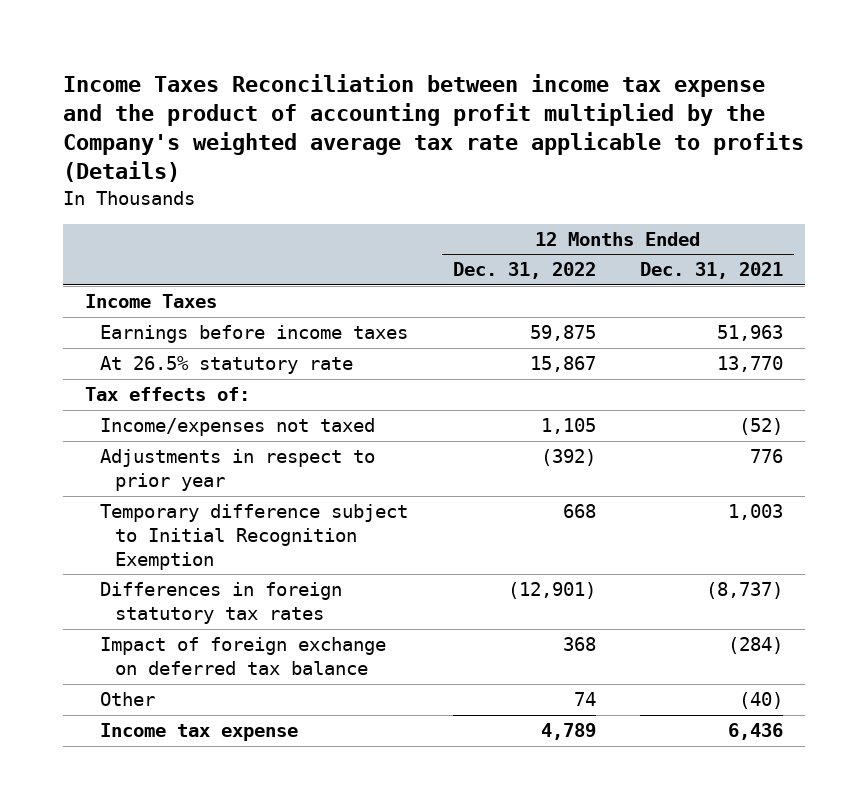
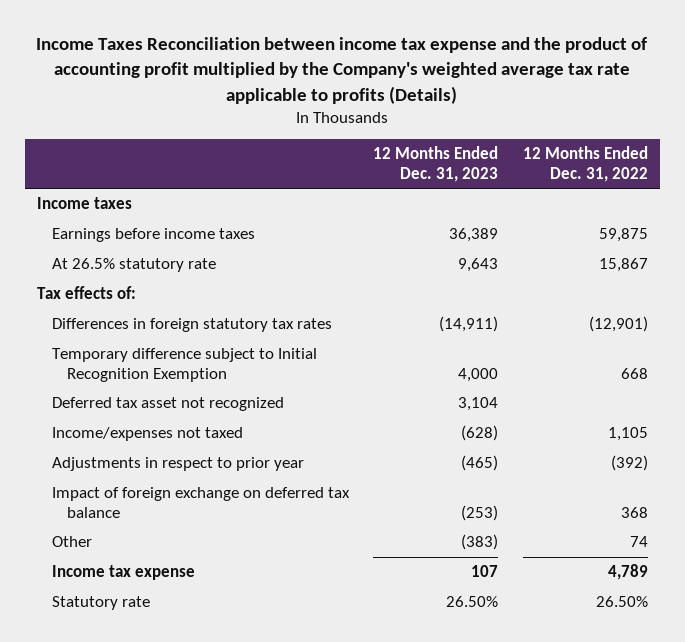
- | 12 Months Ended Dec. 31, 2022 | 12 Months Ended Dec. 31, 2021
+ | 12 Months Ended Dec. 31, 2023 | 12 Months Ended Dec. 31, 2022
- Income Taxes
+ Income taxes
moved up: Differences in foreign statutory tax rates | (14,911) | (12,901)
moved up: Temporary difference subject to Initial Recognition Exemption | 4,000 | 668
+ Deferred tax asset not recognized | 3,104 |
+ Statutory rate | 26.50% | 26.50%

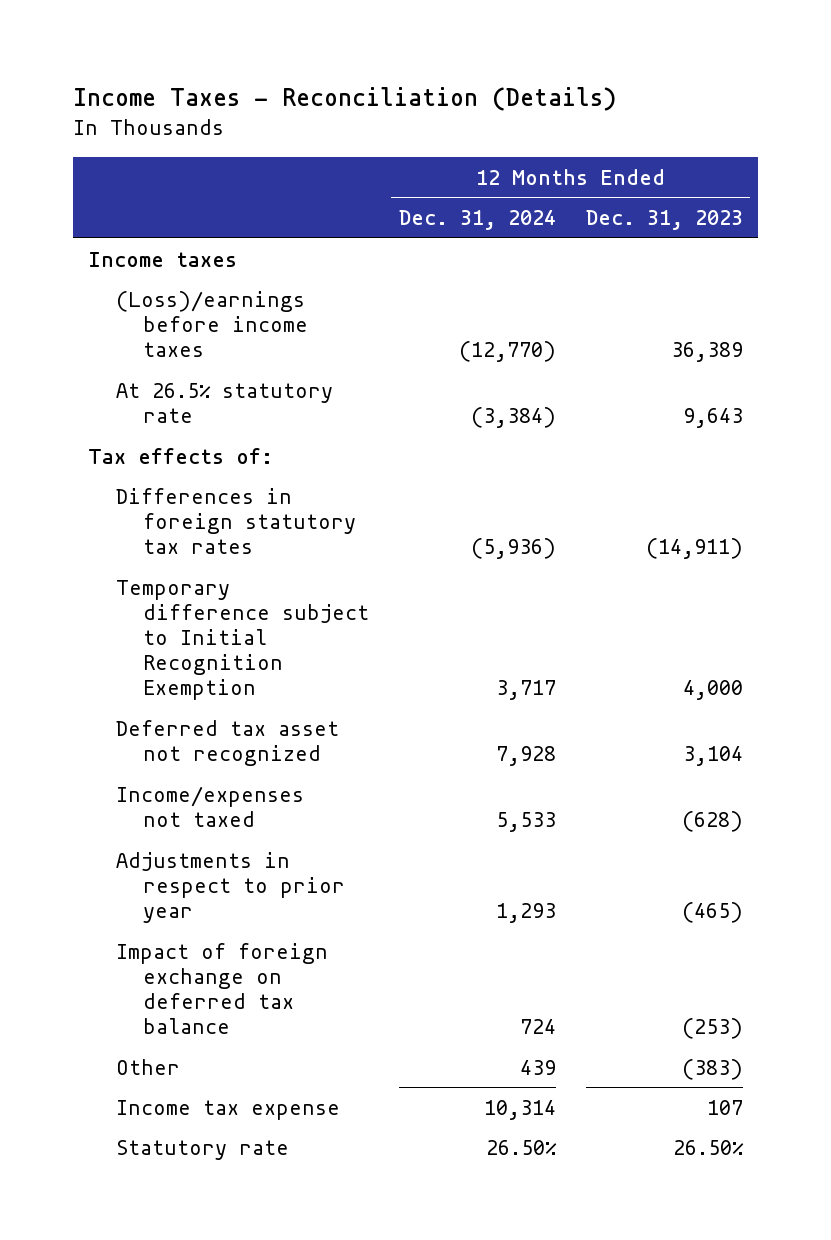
- Income Taxes Reconciliation between income tax expense and the product of accounting profit multiplied by the Company's weighted average tax rate applicable to profits (Details)
+ Income Taxes - Reconciliation (Details)
- | 12 Months Ended Dec. 31, 2023 | 12 Months Ended Dec. 31, 2022
+ | 12 Months Ended Dec. 31, 2024 | 12 Months Ended Dec. 31, 2023
- Earnings before income taxes | 36,389 | 59,875
+ (Loss)/earnings before income taxes | (12,770) | 36,389

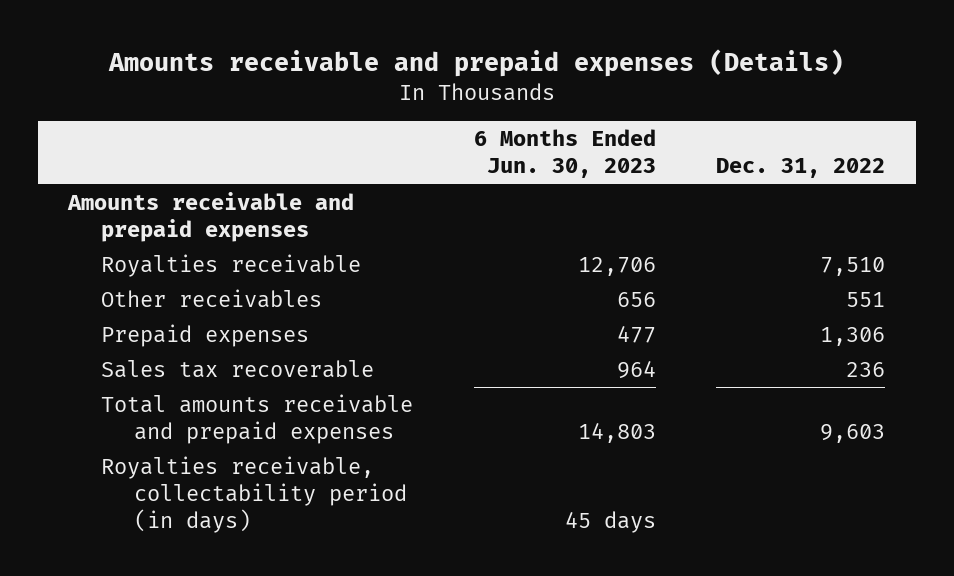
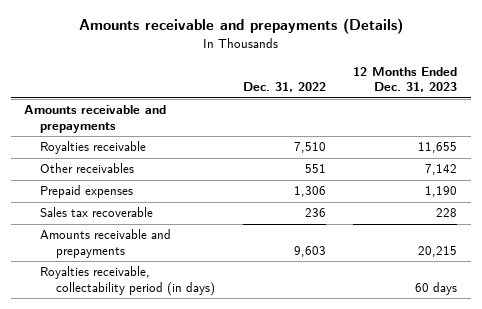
- Amounts receivable and prepaid expenses (Details)
+ Amounts receivable and prepayments (Details)
- | 6 Months Ended Jun. 30, 2023 | Dec. 31, 2022
+ | Dec. 31, 2022 | 12 Months Ended Dec. 31, 2023
- Amounts receivable and prepaid expenses
+ Amounts receivable and prepayments
- Total amounts receivable and prepaid expenses | 14,803 | 9,603
+ Amounts receivable and prepayments | 9,603 | 20,215

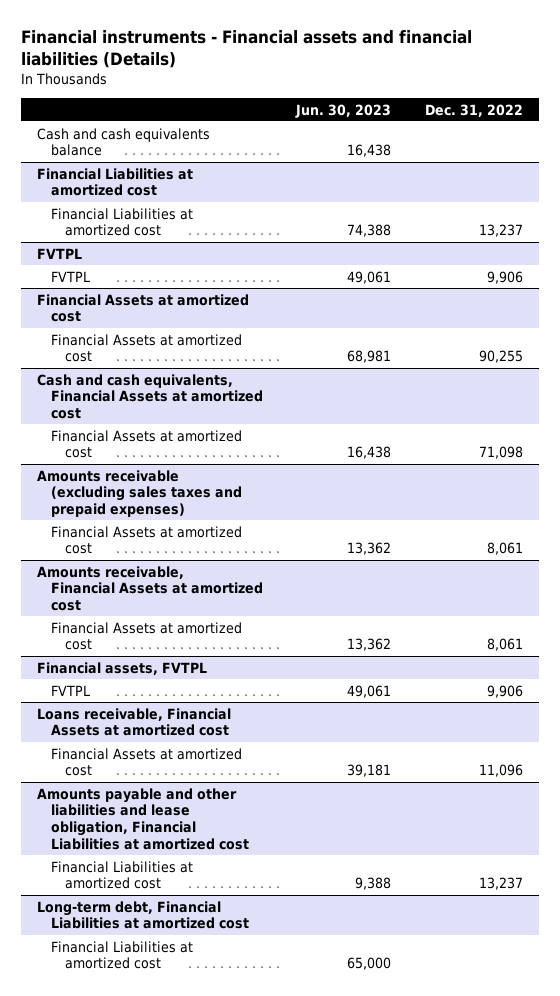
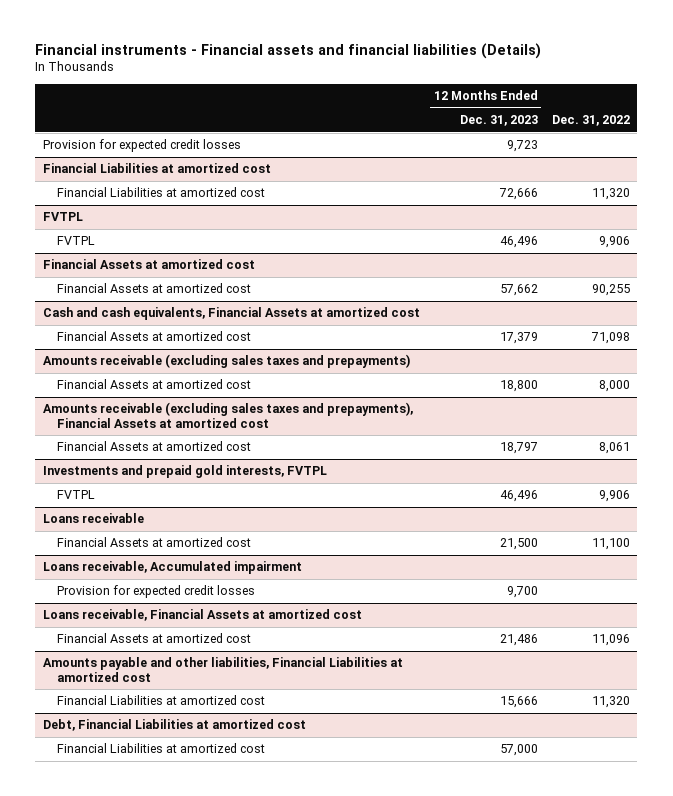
- | Jun. 30, 2023 | Dec. 31, 2022
+ | 12 Months Ended Dec. 31, 2023 | Dec. 31, 2022
- Cash and cash equivalents balance | 16,438 |
+ Provision for expected credit losses | 9,723 |
@ Financial Liabilities at amortized cost
- Financial Liabilities at amortized cost | 74,388 | 13,237
+ Financial Liabilities at amortized cost | 72,666 | 11,320
- Amounts receivable (excluding sales taxes and prepaid expenses)
- Financial Assets at amortized cost | 13,362 | 8,061
- Amounts receivable, Financial Assets at amortized cost
+ Amounts receivable (excluding sales taxes and prepayments)
+ Financial Assets at amortized cost | 18,800 | 8,000
+ Amounts receivable (excluding sales taxes and prepayments), Financial Assets at amortized cost
- Financial assets, FVTPL
+ Investments and prepaid gold interests, FVTPL
+ Loans receivable
+ Financial Assets at amortized cost | 21,500 | 11,100
+ Loans receivable, Accumulated impairment
+ Provision for expected credit losses | 9,700 |
- Amounts payable and other liabilities and lease obligation, Financial Liabilities at amortized cost
- Financial Liabilities at amortized cost | 9,388 | 13,237
- Long-term debt, Financial Liabilities at amortized cost
+ Amounts payable and other liabilities, Financial Liabilities at amortized cost
+ Financial Liabilities at amortized cost | 15,666 | 11,320
+ Debt, Financial Liabilities at amortized cost

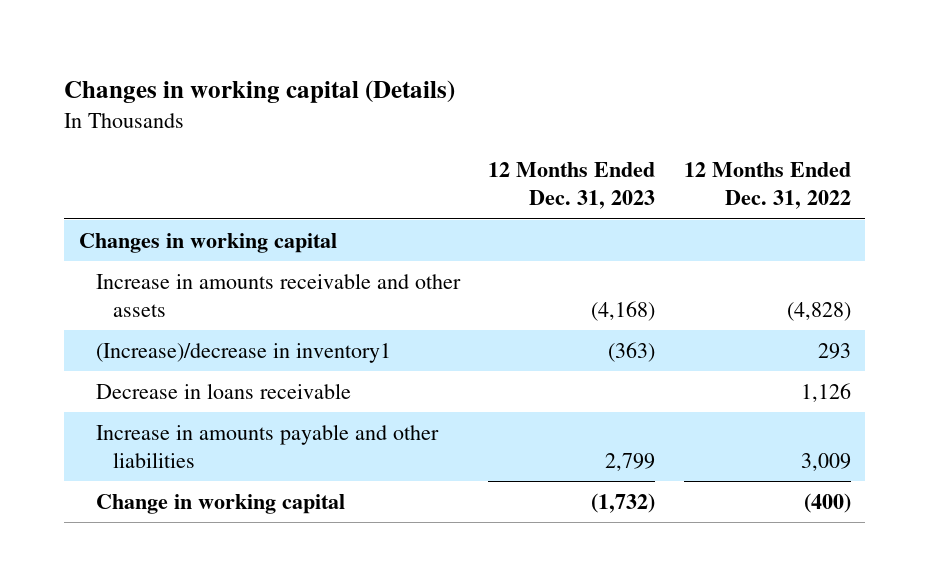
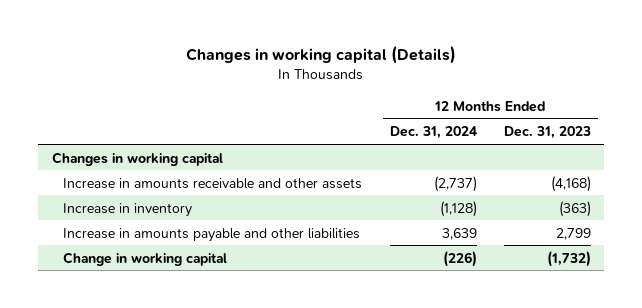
- | 12 Months Ended Dec. 31, 2023 | 12 Months Ended Dec. 31, 2022
+ | 12 Months Ended Dec. 31, 2024 | 12 Months Ended Dec. 31, 2023
- (Increase)/decrease in inventory1 | (363) | 293
- Decrease in loans receivable | | 1,126
+ Increase in inventory | (1,128) | (363)

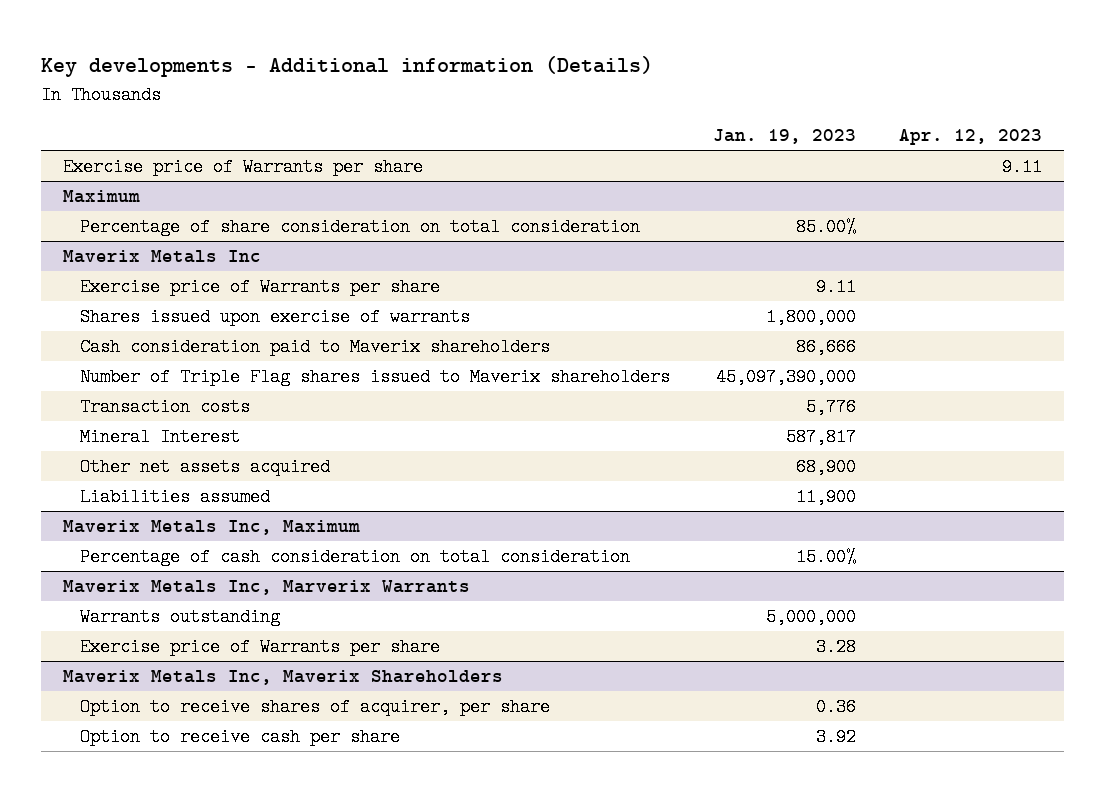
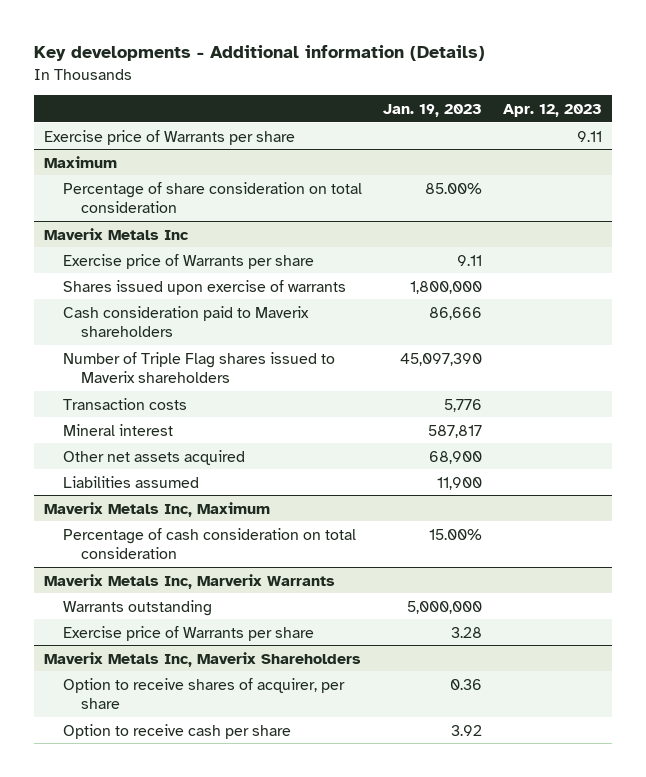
@ Maverix Metals Inc
- Number of Triple Flag shares issued to Maverix shareholders | 45,097,390,000 |
+ Number of Triple Flag shares issued to Maverix shareholders | 45,097,390 |
- Mineral Interest | 587,817 |
+ Mineral interest | 587,817 |

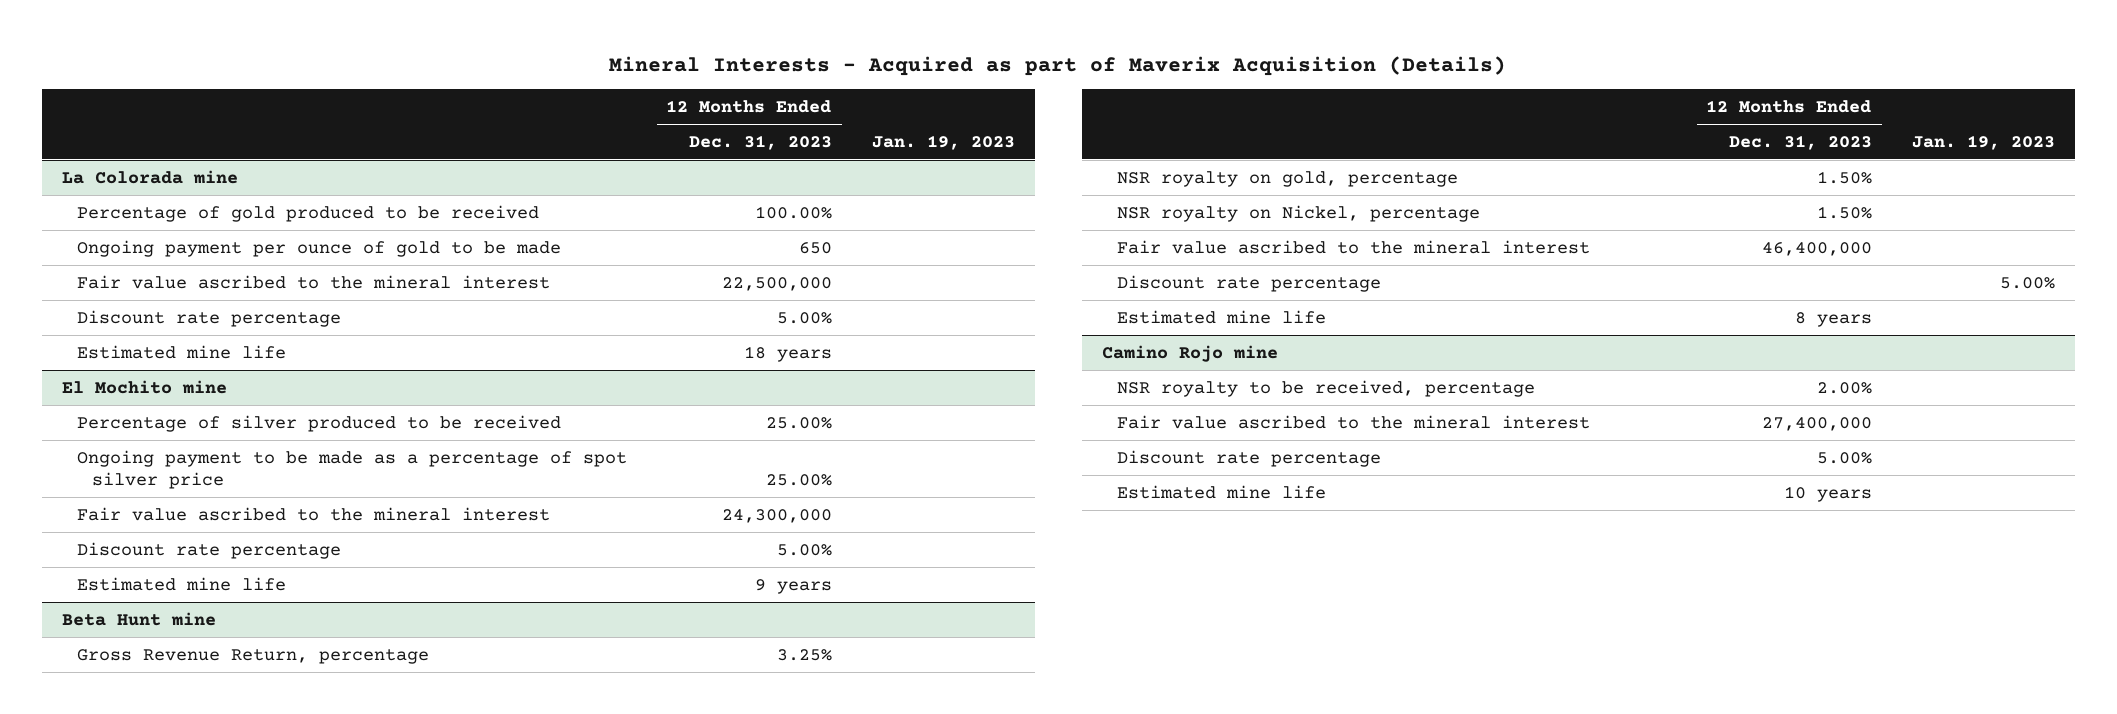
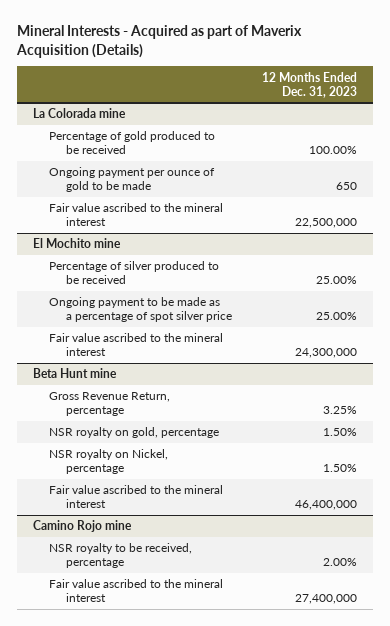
- | 12 Months Ended Dec. 31, 2023 | Jan. 19, 2023
+ | 12 Months Ended Dec. 31, 2023
@ La Colorada mine
- Discount rate percentage | 5.00% |
- Estimated mine life | 18 years |
@ El Mochito mine
- Discount rate percentage | 5.00% |
- Estimated mine life | 9 years |
@ Beta Hunt mine
- Discount rate percentage | | 5.00%
- Estimated mine life | 8 years |
@ Camino Rojo mine
- Discount rate percentage | 5.00% |
- Estimated mine life | 10 years |

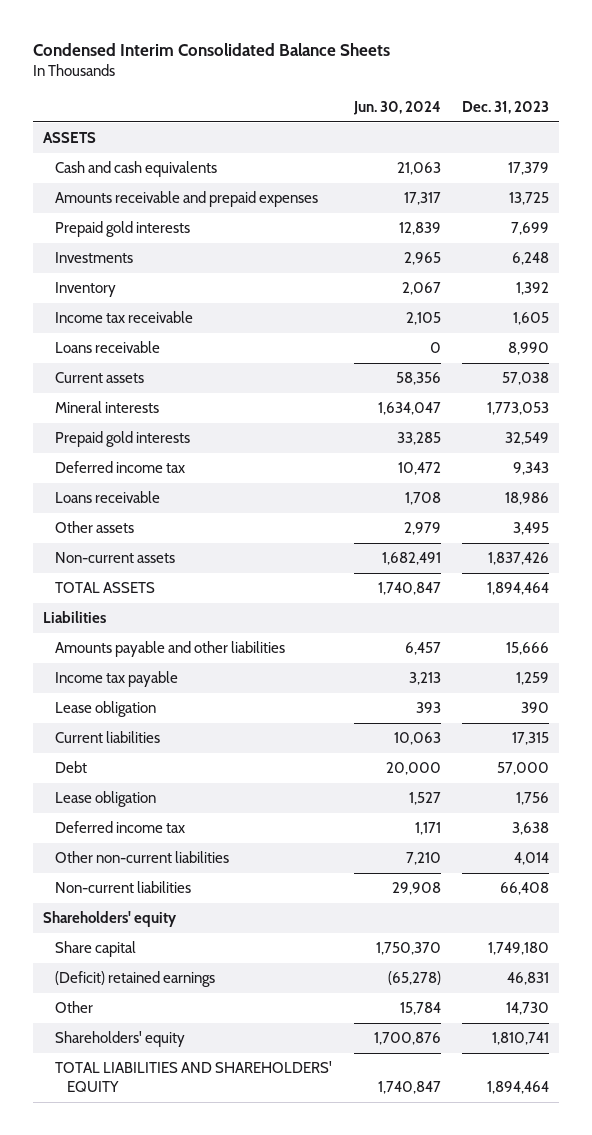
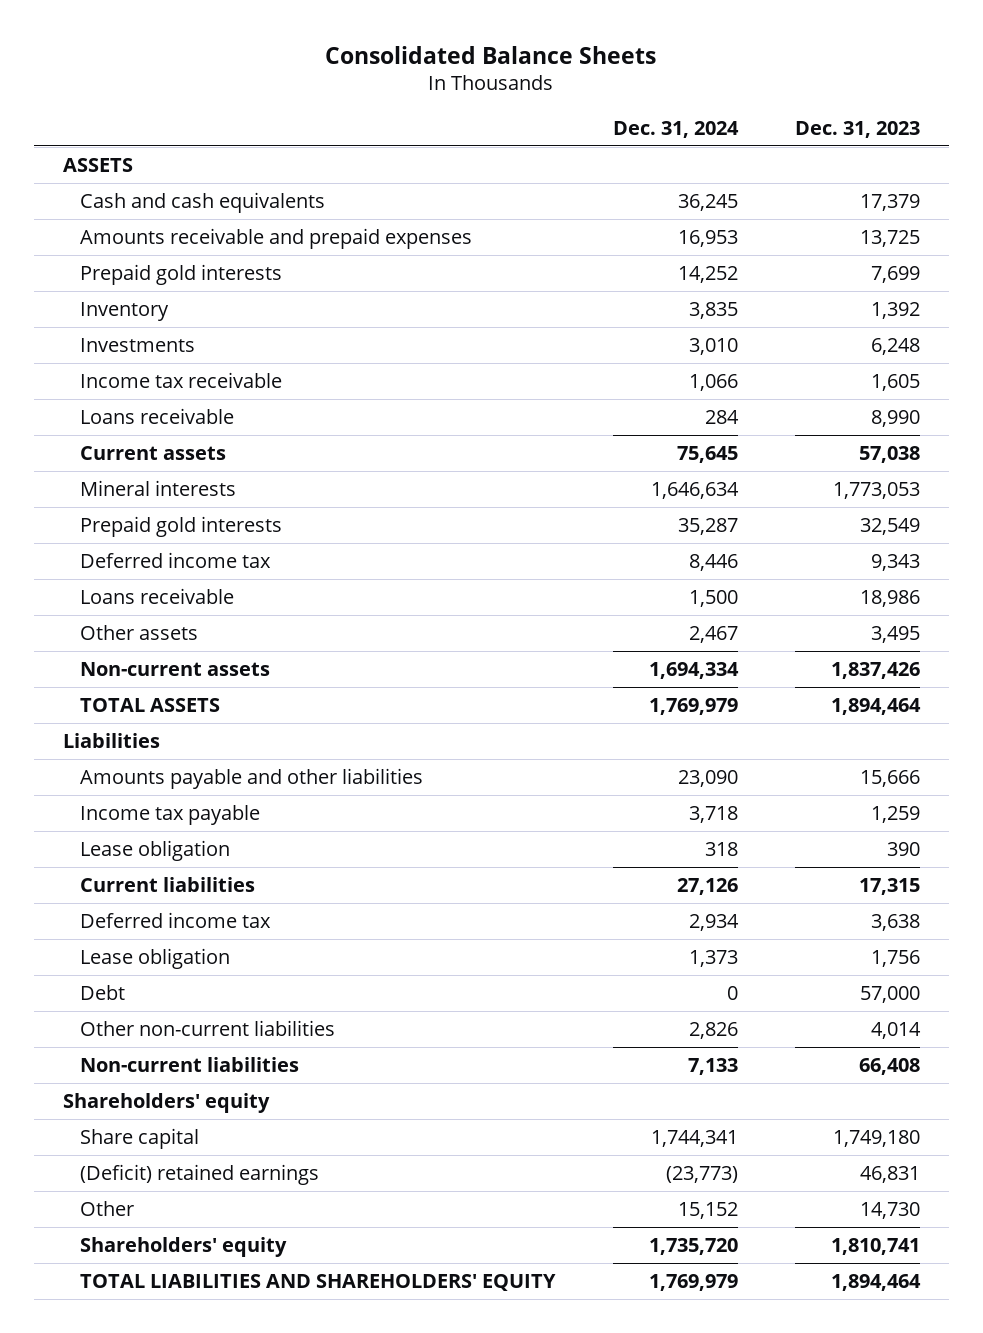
- Condensed Interim Consolidated Balance Sheets
+ Consolidated Balance Sheets
- | Jun. 30, 2024 | Dec. 31, 2023
+ | Dec. 31, 2024 | Dec. 31, 2023
moved down: Investments | 3,010 | 6,248
moved down: Lease obligation | 1,373 | 1,756
moved down: Debt | 0 | 57,000

